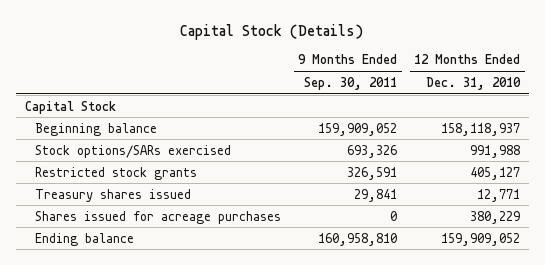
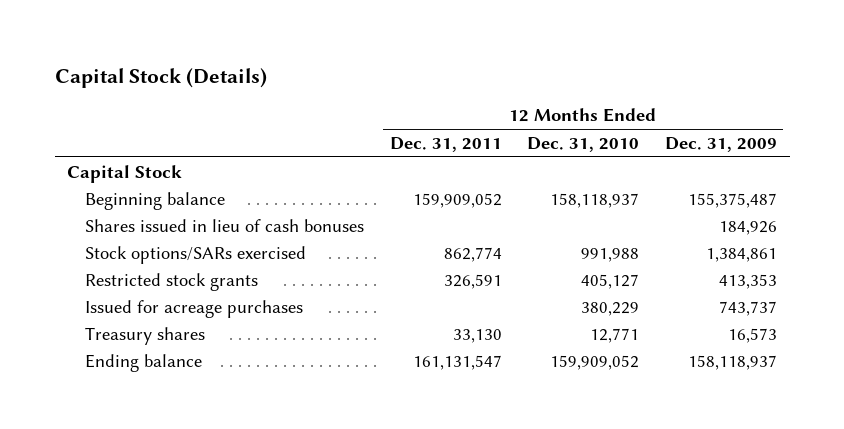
- | 9 Months Ended Sep. 30, 2011 | 12 Months Ended Dec. 31, 2010
+ | 12 Months Ended Dec. 31, 2011 | 12 Months Ended Dec. 31, 2010 | 12 Months Ended Dec. 31, 2009
+ Shares issued in lieu of cash bonuses | | | 184,926
- Treasury shares issued | 29,841 | 12,771
- Shares issued for acreage purchases | 0 | 380,229
+ Issued for acreage purchases | | 380,229 | 743,737
+ Treasury shares | 33,130 | 12,771 | 16,573

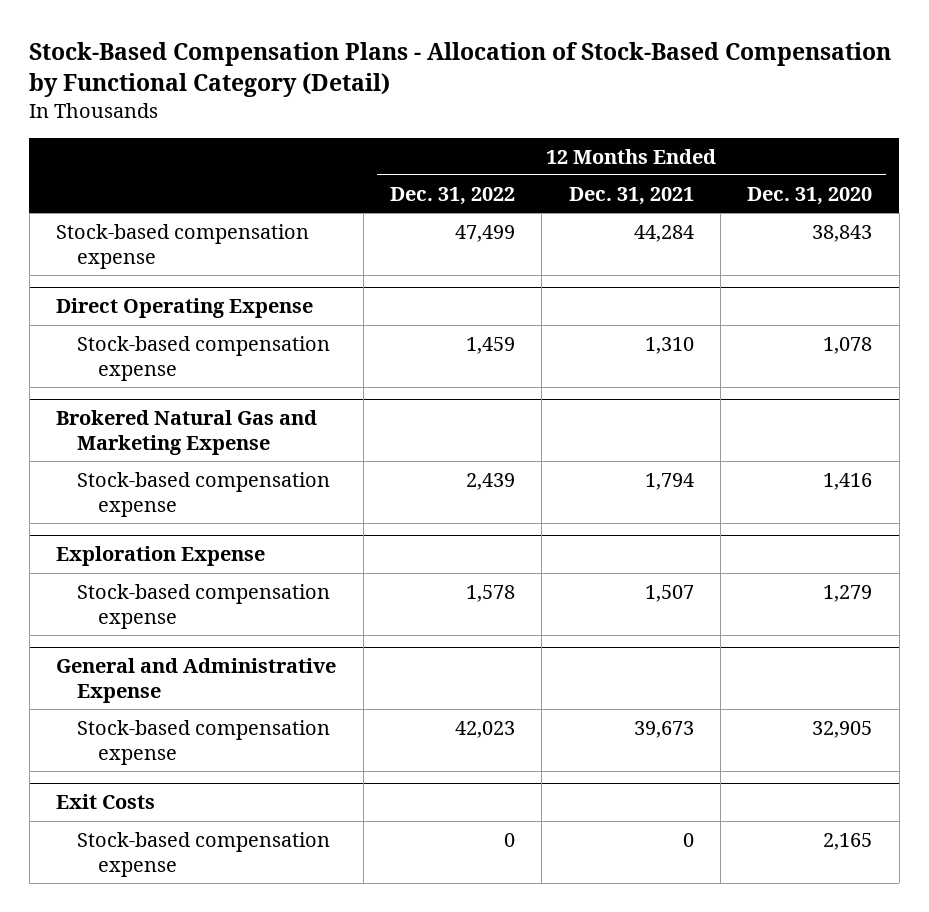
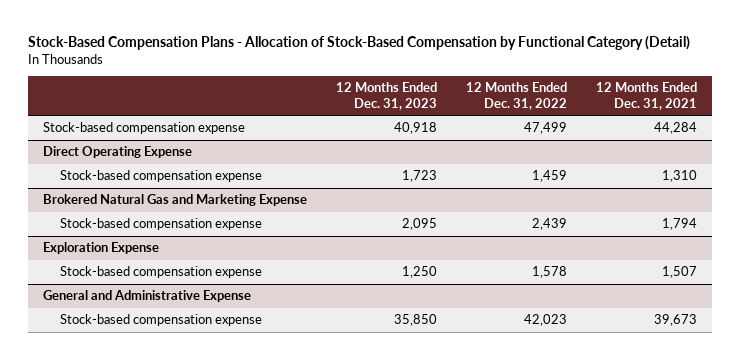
- | 12 Months Ended Dec. 31, 2022 | 12 Months Ended Dec. 31, 2021 | 12 Months Ended Dec. 31, 2020
+ | 12 Months Ended Dec. 31, 2023 | 12 Months Ended Dec. 31, 2022 | 12 Months Ended Dec. 31, 2021
- Exit Costs
- Stock-based compensation expense | 0 | 0 | 2,165

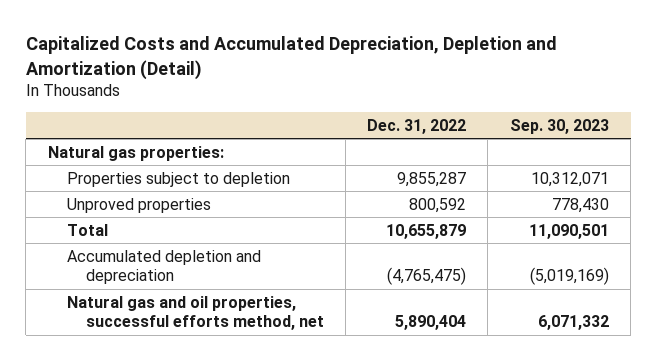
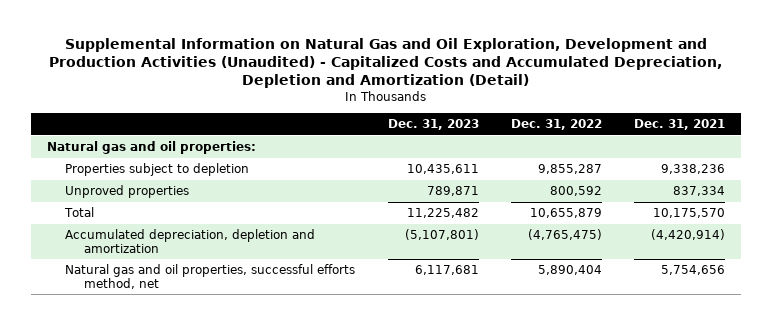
- Capitalized Costs and Accumulated Depreciation, Depletion and Amortization (Detail)
+ Supplemental Information on Natural Gas and Oil Exploration, Development and Production Activities (Unaudited) - Capitalized Costs and Accumulated Depreciation, Depletion and Amortization (Detail)
- | Dec. 31, 2022 | Sep. 30, 2023
+ | Dec. 31, 2023 | Dec. 31, 2022 | Dec. 31, 2021
- Natural gas properties:
+ Natural gas and oil properties:
- Accumulated depletion and depreciation | (4,765,475) | (5,019,169)
+ Accumulated depreciation, depletion and amortization | (5,107,801) | (4,765,475) | (4,420,914)

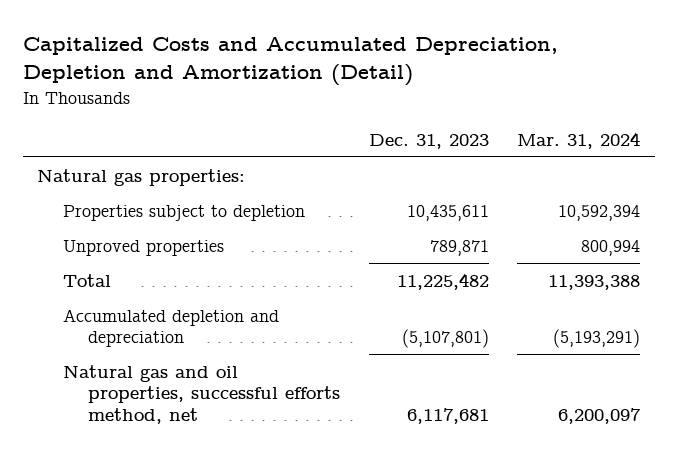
- Supplemental Information on Natural Gas and Oil Exploration, Development and Production Activities (Unaudited) - Capitalized Costs and Accumulated Depreciation, Depletion and Amortization (Detail)
+ Capitalized Costs and Accumulated Depreciation, Depletion and Amortization (Detail)
- | Dec. 31, 2023 | Dec. 31, 2022 | Dec. 31, 2021
+ | Dec. 31, 2023 | Mar. 31, 2024
- Natural gas and oil properties:
+ Natural gas properties:
- Accumulated depreciation, depletion and amortization | (5,107,801) | (4,765,475) | (4,420,914)
+ Accumulated depletion and depreciation | (5,107,801) | (5,193,291)

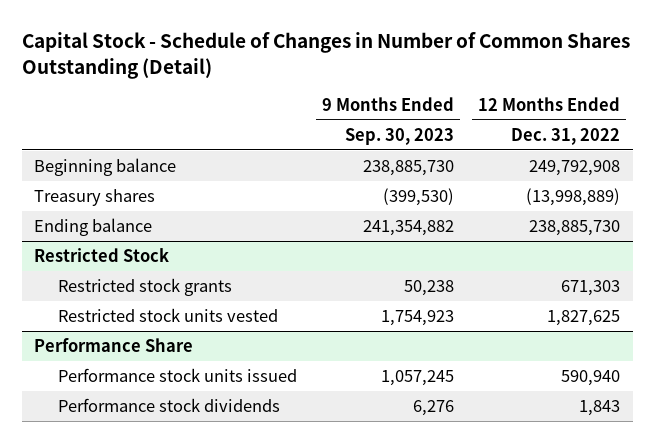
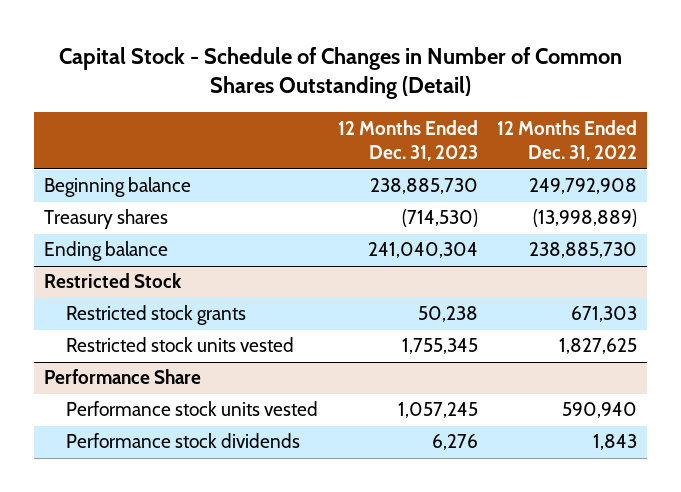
- | 9 Months Ended Sep. 30, 2023 | 12 Months Ended Dec. 31, 2022
+ | 12 Months Ended Dec. 31, 2023 | 12 Months Ended Dec. 31, 2022
@ Performance Share
- Performance stock units issued | 1,057,245 | 590,940
+ Performance stock units vested | 1,057,245 | 590,940

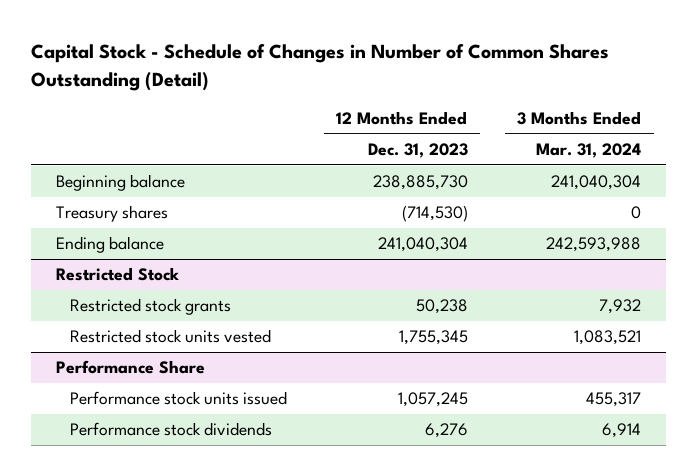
- | 12 Months Ended Dec. 31, 2023 | 12 Months Ended Dec. 31, 2022
+ | 12 Months Ended Dec. 31, 2023 | 3 Months Ended Mar. 31, 2024
@ Performance Share
- Performance stock units vested | 1,057,245 | 590,940
+ Performance stock units issued | 1,057,245 | 455,317

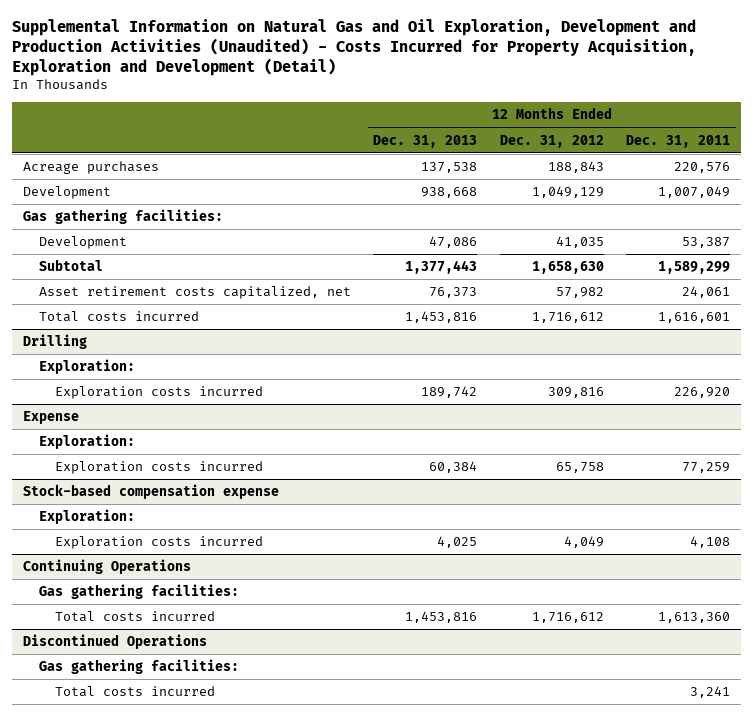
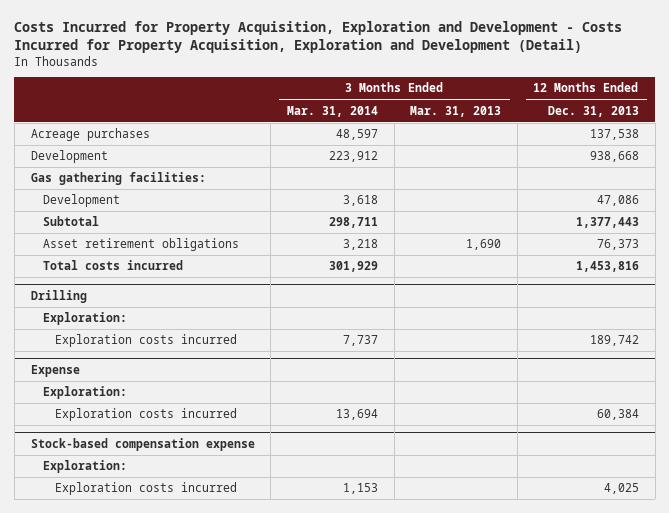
- Supplemental Information on Natural Gas and Oil Exploration, Development and Production Activities (Unaudited) - Costs Incurred for Property Acquisition, Exploration and Development (Detail)
+ Costs Incurred for Property Acquisition, Exploration and Development - Costs Incurred for Property Acquisition, Exploration and Development (Detail)
- | 12 Months Ended Dec. 31, 2013 | 12 Months Ended Dec. 31, 2012 | 12 Months Ended Dec. 31, 2011
+ | 3 Months Ended Mar. 31, 2014 | 3 Months Ended Mar. 31, 2013 | 12 Months Ended Dec. 31, 2013
- Asset retirement costs capitalized, net | 76,373 | 57,982 | 24,061
+ Asset retirement obligations | 3,218 | 1,690 | 76,373
- Continuing Operations
- Gas gathering facilities:
- Total costs incurred | 1,453,816 | 1,716,612 | 1,613,360
- Discontinued Operations
- Gas gathering facilities:
- Total costs incurred | | | 3,241

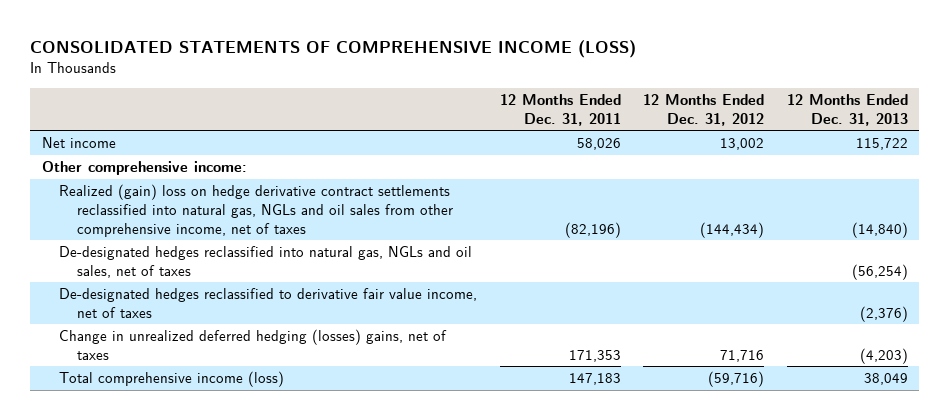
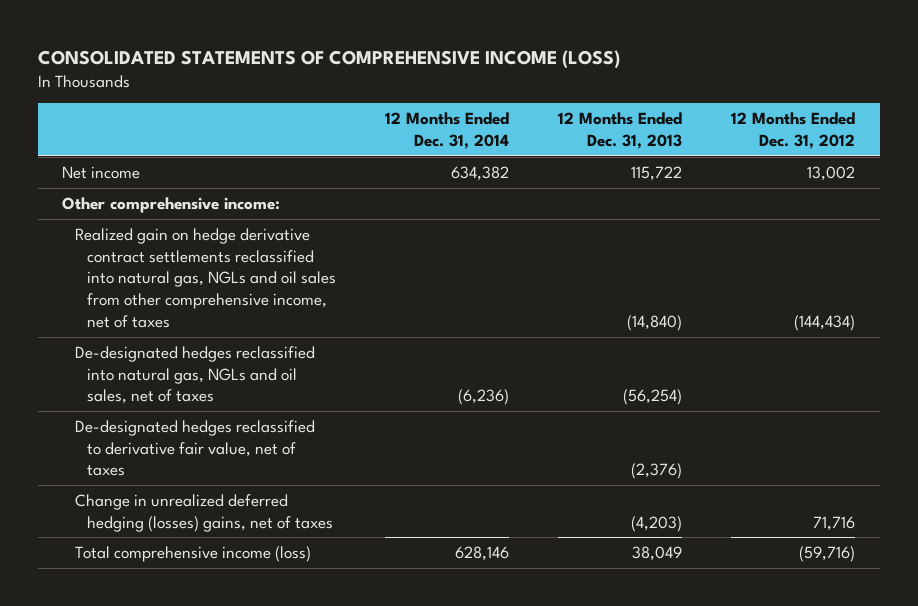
- | 12 Months Ended Dec. 31, 2011 | 12 Months Ended Dec. 31, 2012 | 12 Months Ended Dec. 31, 2013
+ | 12 Months Ended Dec. 31, 2014 | 12 Months Ended Dec. 31, 2013 | 12 Months Ended Dec. 31, 2012
- Realized (gain) loss on hedge derivative contract settlements reclassified into natural gas, NGLs and oil sales from other comprehensive income, net of taxes | (82,196) | (144,434) | (14,840)
+ Realized gain on hedge derivative contract settlements reclassified into natural gas, NGLs and oil sales from other comprehensive income, net of taxes | | (14,840) | (144,434)
- De-designated hedges reclassified to derivative fair value income, net of taxes | | | (2,376)
+ De-designated hedges reclassified to derivative fair value, net of taxes | | (2,376) |

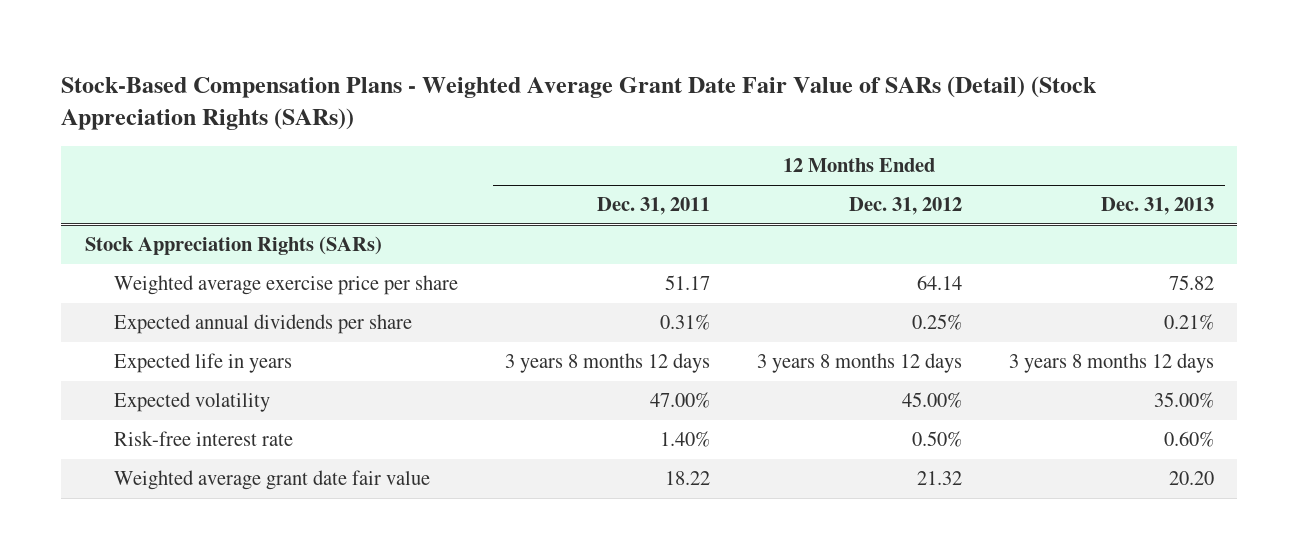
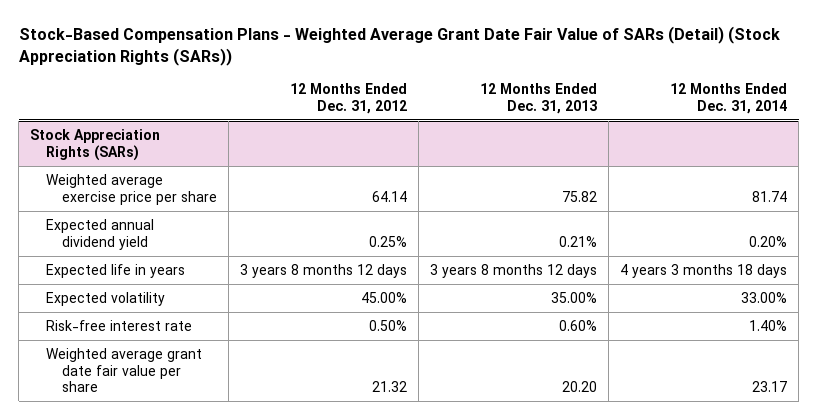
- | 12 Months Ended Dec. 31, 2011 | 12 Months Ended Dec. 31, 2012 | 12 Months Ended Dec. 31, 2013
+ | 12 Months Ended Dec. 31, 2012 | 12 Months Ended Dec. 31, 2013 | 12 Months Ended Dec. 31, 2014
@ Stock Appreciation Rights (SARs)
- Expected annual dividends per share | 0.31% | 0.25% | 0.21%
+ Expected annual dividend yield | 0.25% | 0.21% | 0.20%
- Weighted average grant date fair value | 18.22 | 21.32 | 20.20
+ Weighted average grant date fair value per share | 21.32 | 20.20 | 23.17

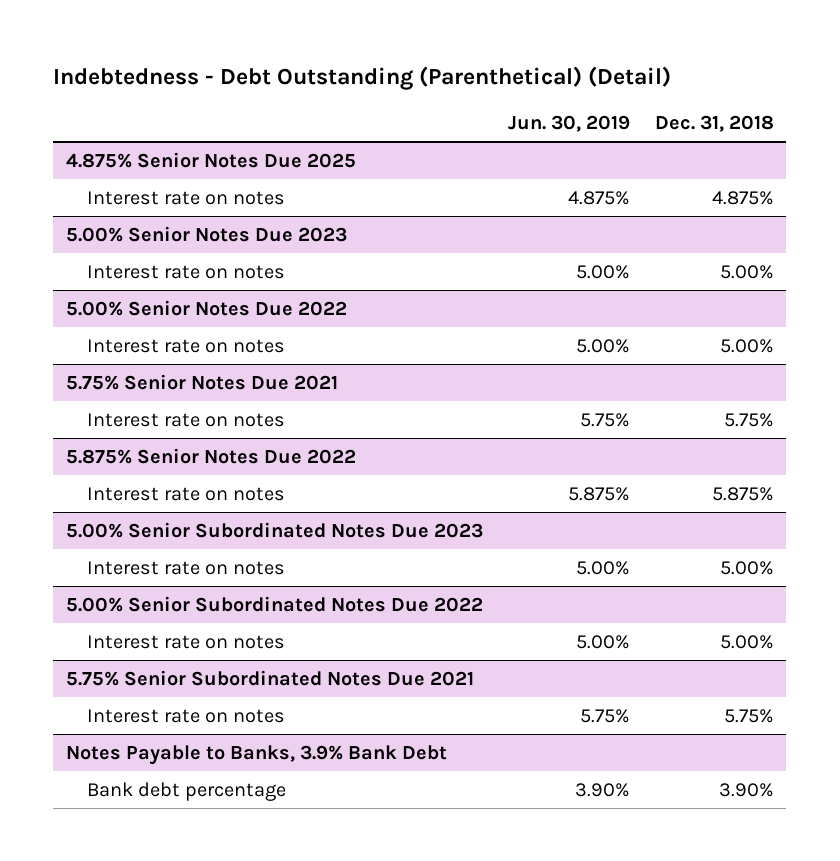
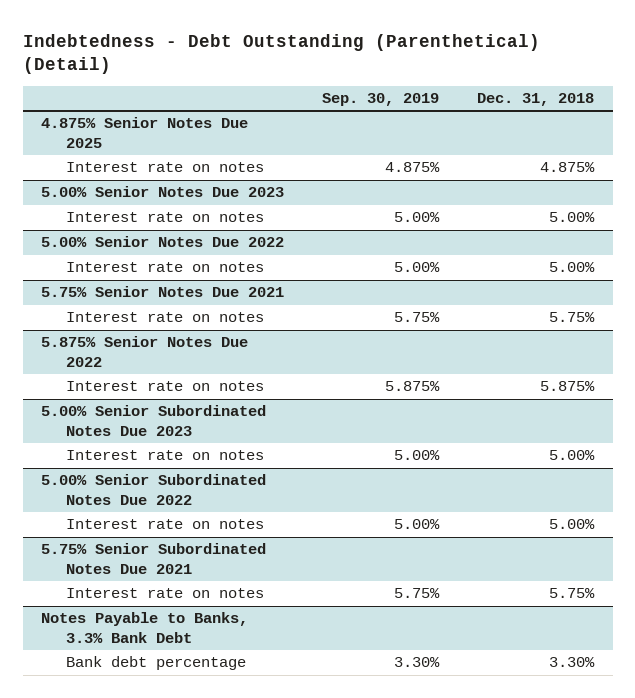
- | Jun. 30, 2019 | Dec. 31, 2018
+ | Sep. 30, 2019 | Dec. 31, 2018
- Notes Payable to Banks, 3.9% Bank Debt
- Bank debt percentage | 3.90% | 3.90%
+ Notes Payable to Banks, 3.3% Bank Debt
+ Bank debt percentage | 3.30% | 3.30%

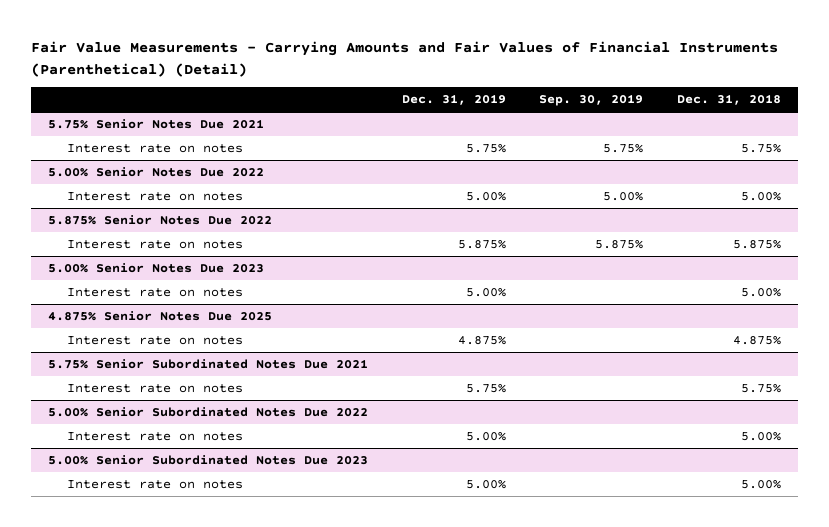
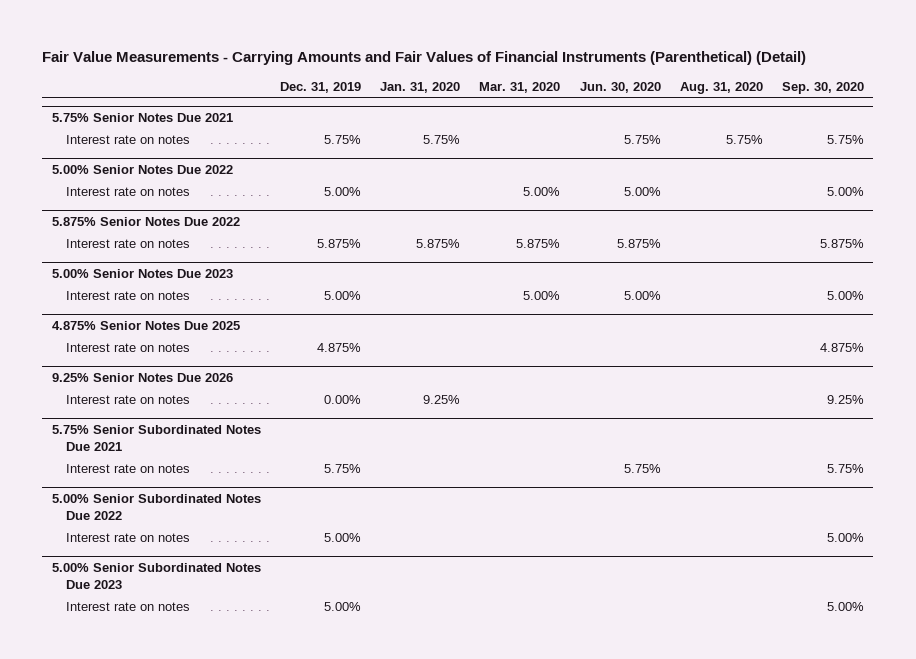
- | Dec. 31, 2019 | Sep. 30, 2019 | Dec. 31, 2018
+ | Dec. 31, 2019 | Jan. 31, 2020 | Mar. 31, 2020 | Jun. 30, 2020 | Aug. 31, 2020 | Sep. 30, 2020
+ 9.25% Senior Notes Due 2026
+ Interest rate on notes | 0.00% | 9.25% | | | | 9.25%

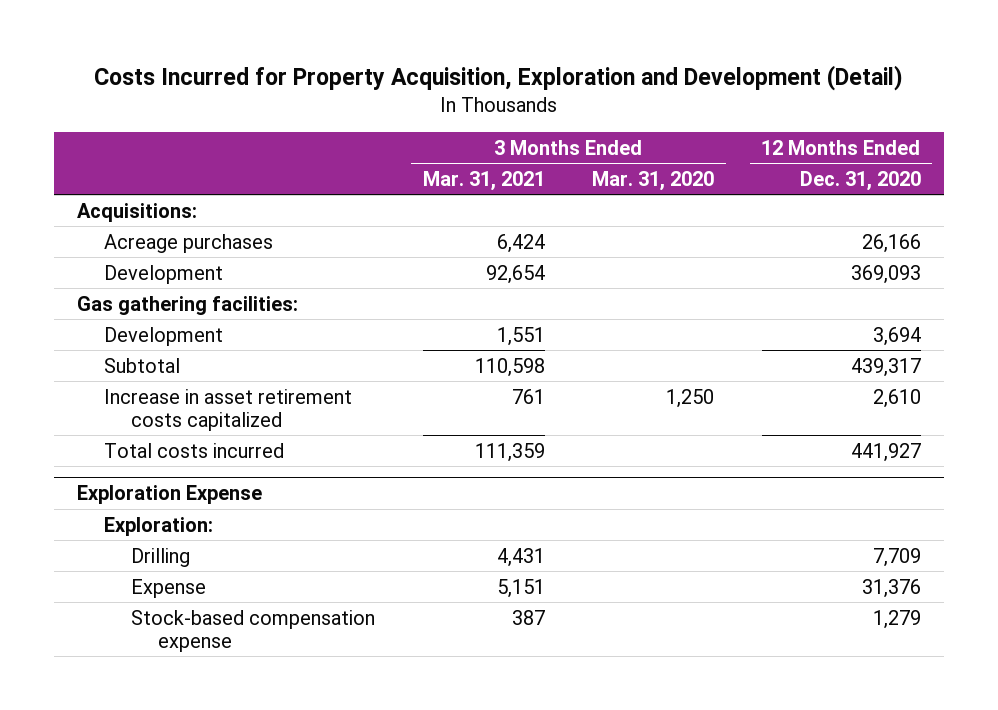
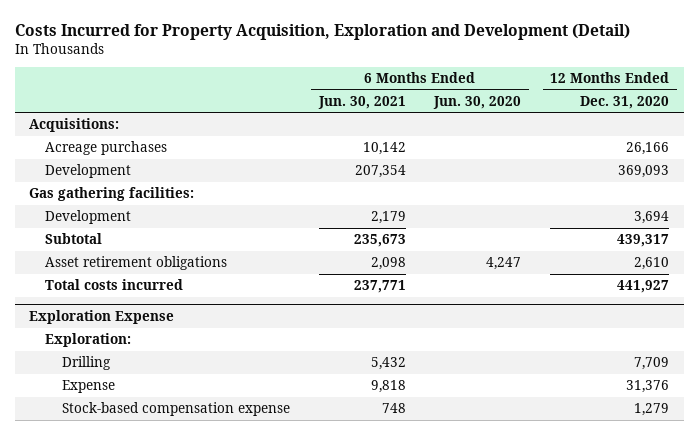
- | 3 Months Ended Mar. 31, 2021 | 3 Months Ended Mar. 31, 2020 | 12 Months Ended Dec. 31, 2020
+ | 6 Months Ended Jun. 30, 2021 | 6 Months Ended Jun. 30, 2020 | 12 Months Ended Dec. 31, 2020
- Increase in asset retirement costs capitalized | 761 | 1,250 | 2,610
+ Asset retirement obligations | 2,098 | 4,247 | 2,610

